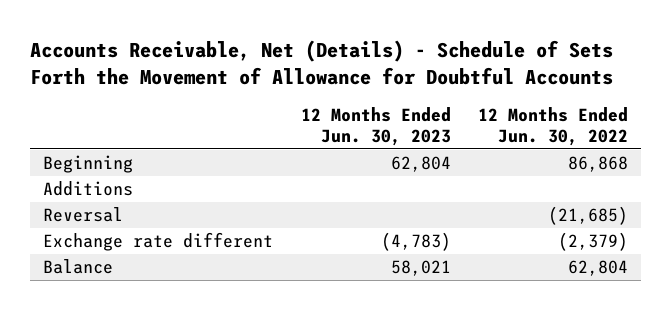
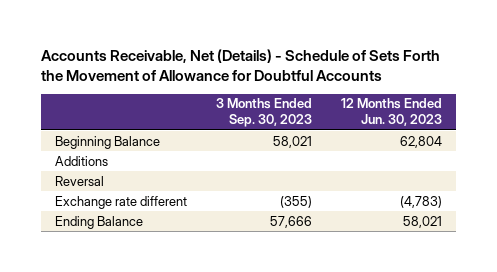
- | 12 Months Ended Jun. 30, 2023 | 12 Months Ended Jun. 30, 2022
+ | 3 Months Ended Sep. 30, 2023 | 12 Months Ended Jun. 30, 2023
- Beginning | 62,804 | 86,868
+ Beginning Balance | 58,021 | 62,804
- Balance | 58,021 | 62,804
+ Ending Balance | 57,666 | 58,021

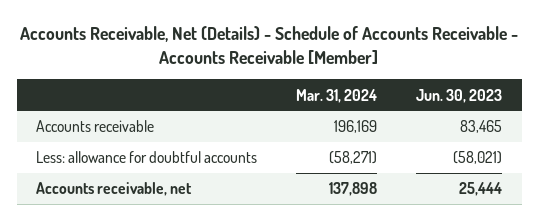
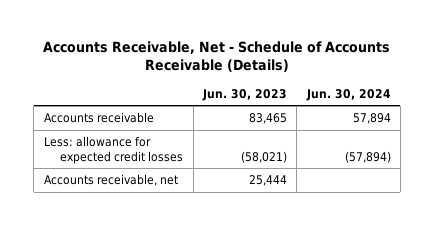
- Accounts Receivable, Net (Details) - Schedule of Accounts Receivable - Accounts Receivable [Member]
+ Accounts Receivable, Net - Schedule of Accounts Receivable (Details)
- | Mar. 31, 2024 | Jun. 30, 2023
+ | Jun. 30, 2023 | Jun. 30, 2024
- Less: allowance for doubtful accounts | (58,271) | (58,021)
+ Less: allowance for expected credit losses | (58,021) | (57,894)

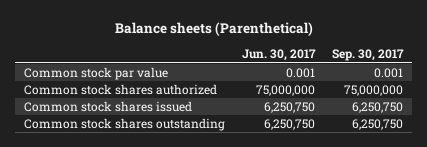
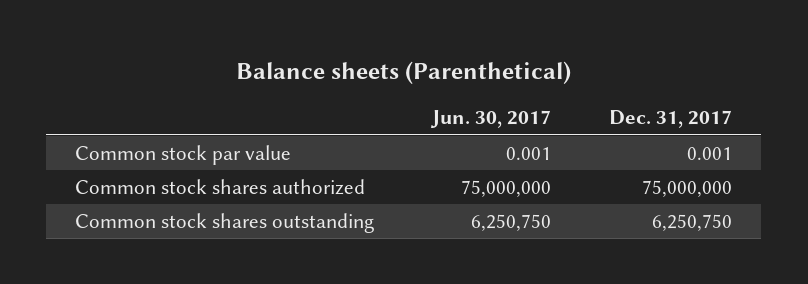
- | Jun. 30, 2017 | Sep. 30, 2017
+ | Jun. 30, 2017 | Dec. 31, 2017
- Common stock shares issued | 6,250,750 | 6,250,750

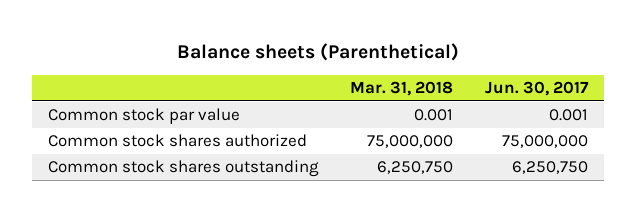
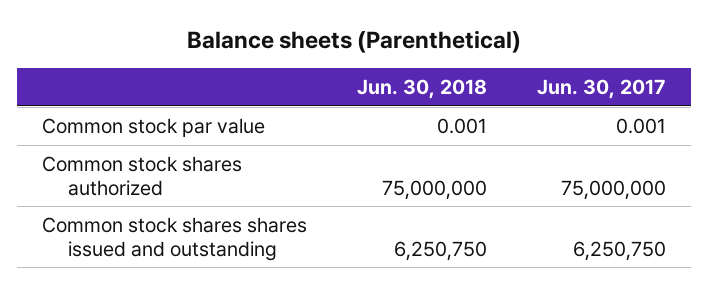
- | Mar. 31, 2018 | Jun. 30, 2017
+ | Jun. 30, 2018 | Jun. 30, 2017
- Common stock shares outstanding | 6,250,750 | 6,250,750
+ Common stock shares shares issued and outstanding | 6,250,750 | 6,250,750

